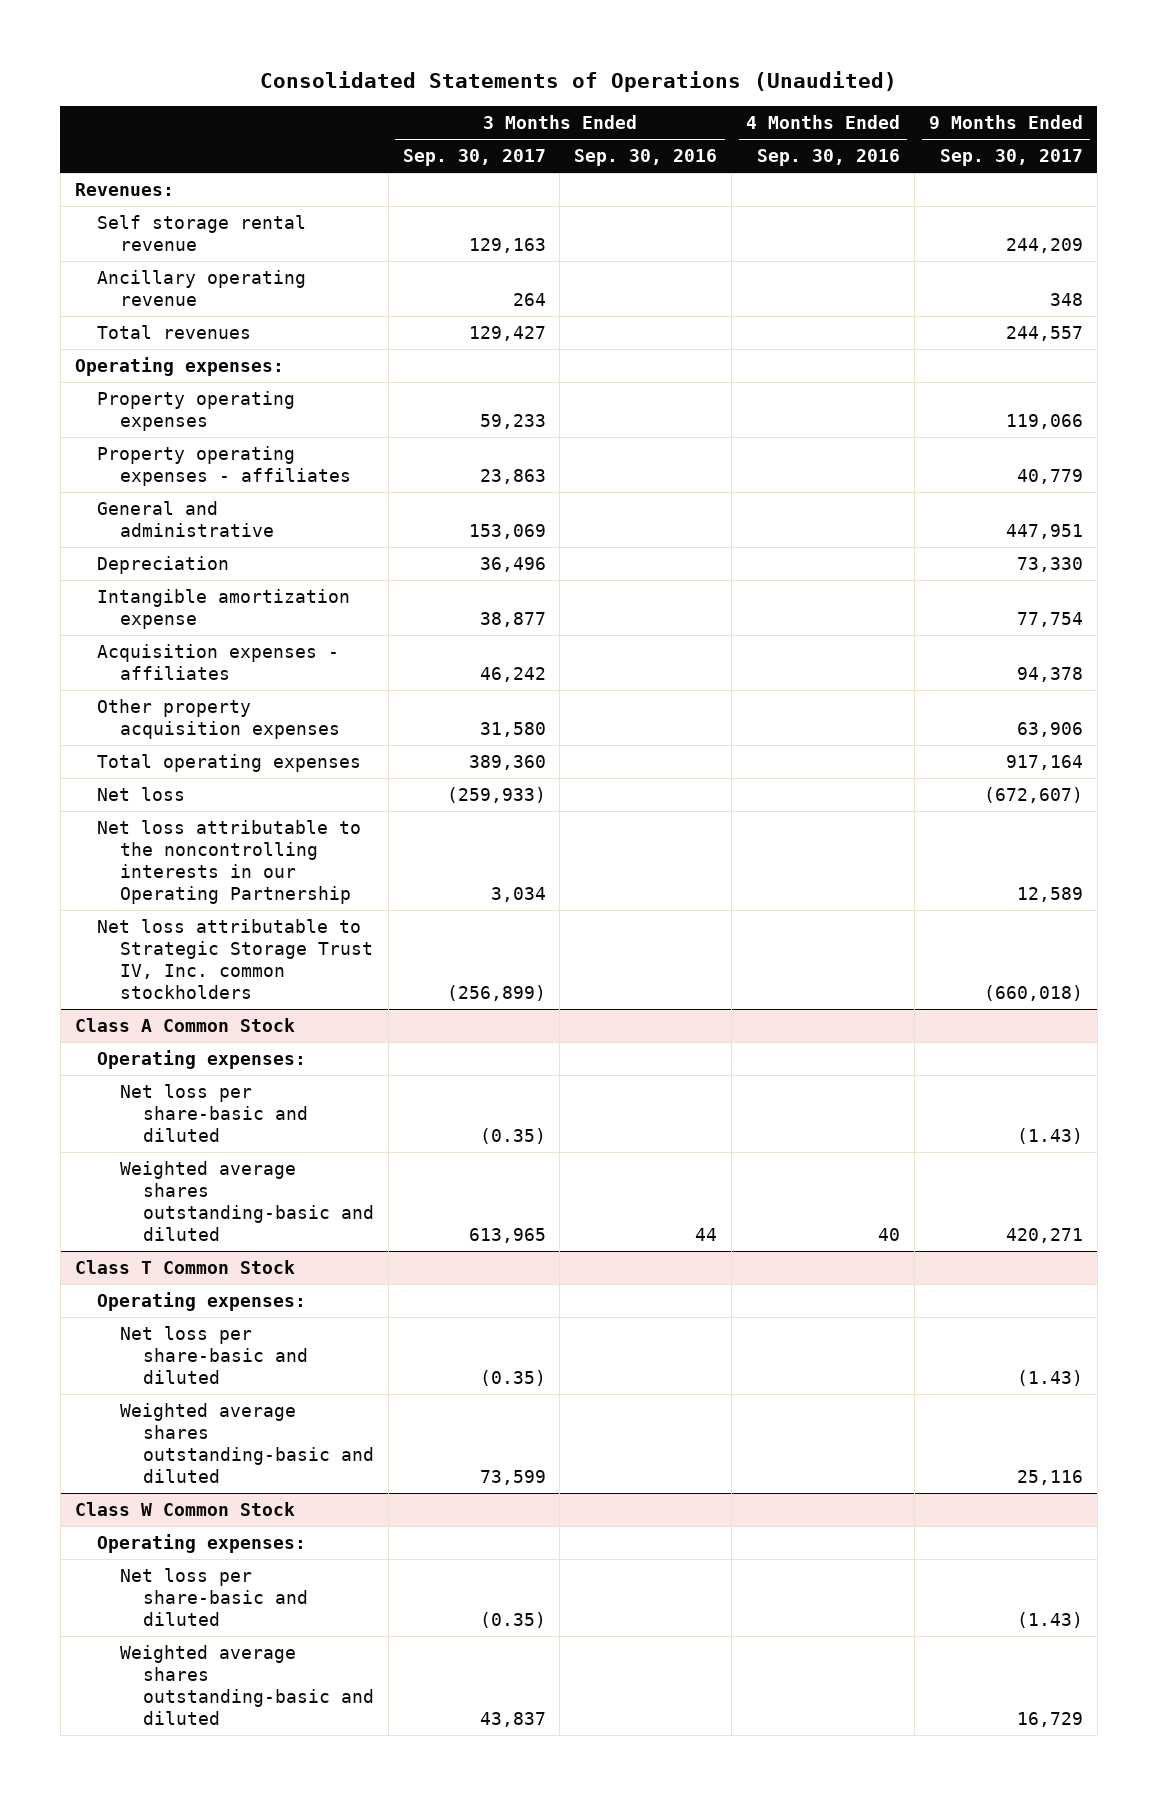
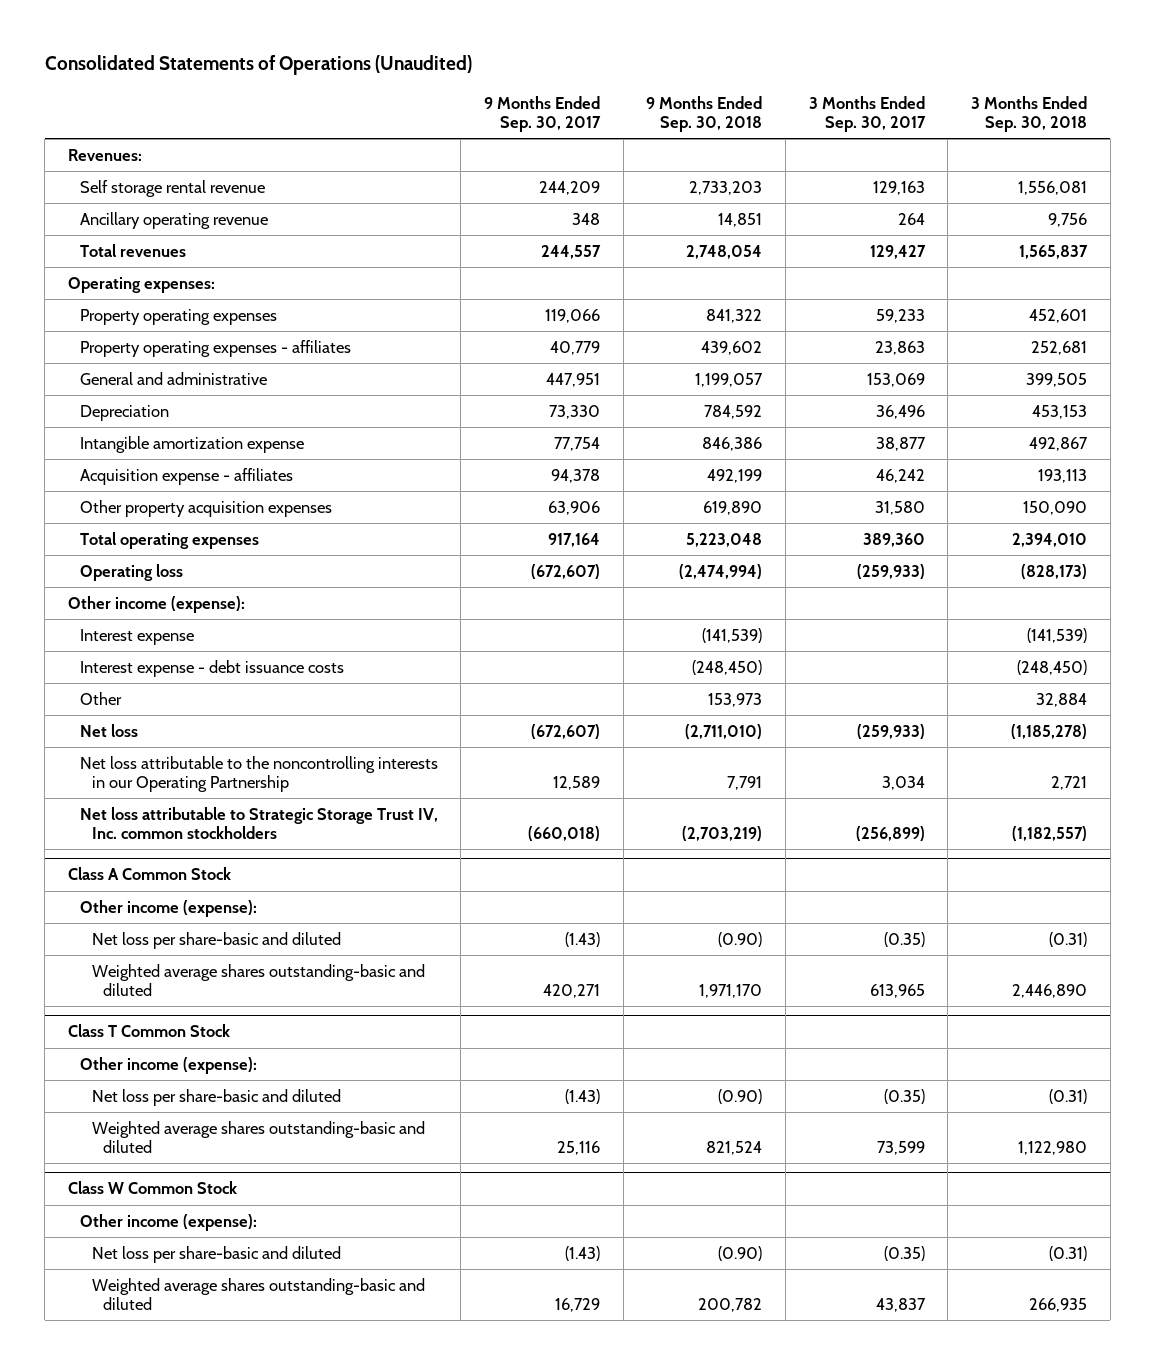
- | 3 Months Ended Sep. 30, 2017 | 3 Months Ended Sep. 30, 2016 | 4 Months Ended Sep. 30, 2016 | 9 Months Ended Sep. 30, 2017
+ | 9 Months Ended Sep. 30, 2017 | 9 Months Ended Sep. 30, 2018 | 3 Months Ended Sep. 30, 2017 | 3 Months Ended Sep. 30, 2018
- Acquisition expenses - affiliates | 46,242 | | | 94,378
+ Acquisition expense - affiliates | 94,378 | 492,199 | 46,242 | 193,113
+ Operating loss | (672,607) | (2,474,994) | (259,933) | (828,173)
+ Other income (expense):
+ Interest expense | | (141,539) | | (141,539)
+ Interest expense - debt issuance costs | | (248,450) | | (248,450)
+ Other | | 153,973 | | 32,884
@ Class A Common Stock
- Operating expenses:
+ Other income (expense):
@ Class T Common Stock
- Operating expenses:
+ Other income (expense):
@ Class W Common Stock
- Operating expenses:
+ Other income (expense):

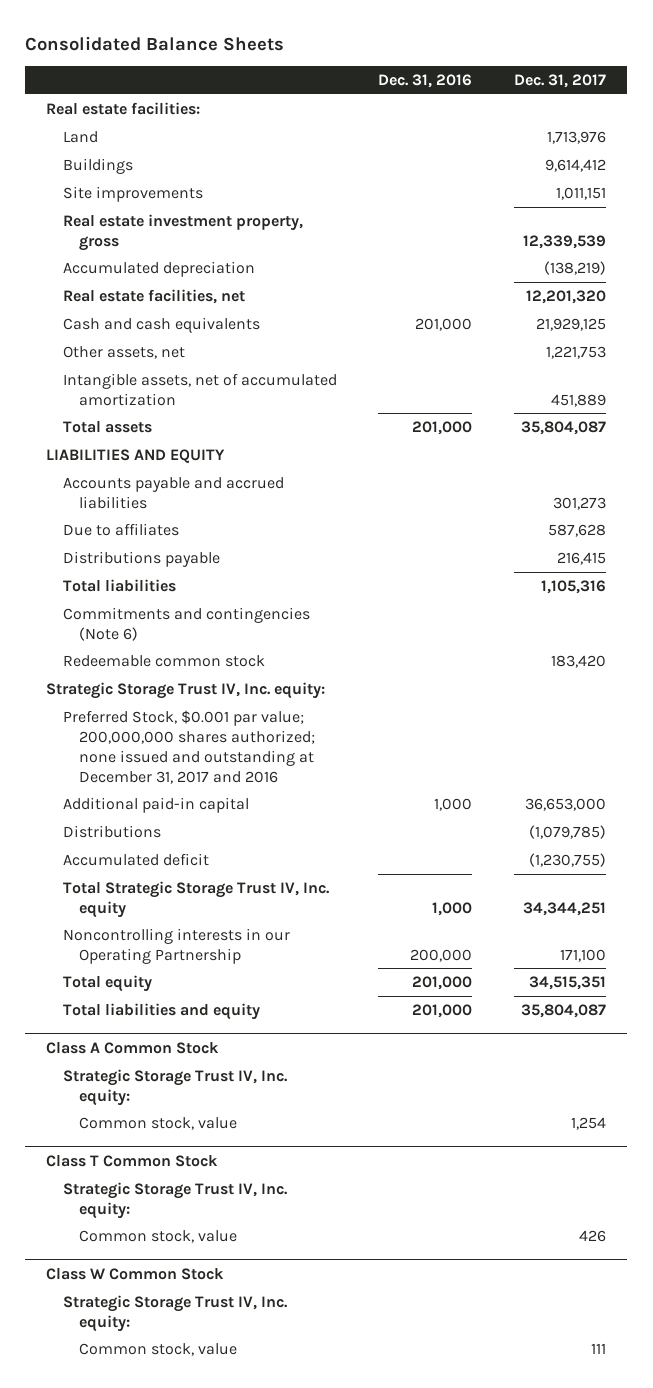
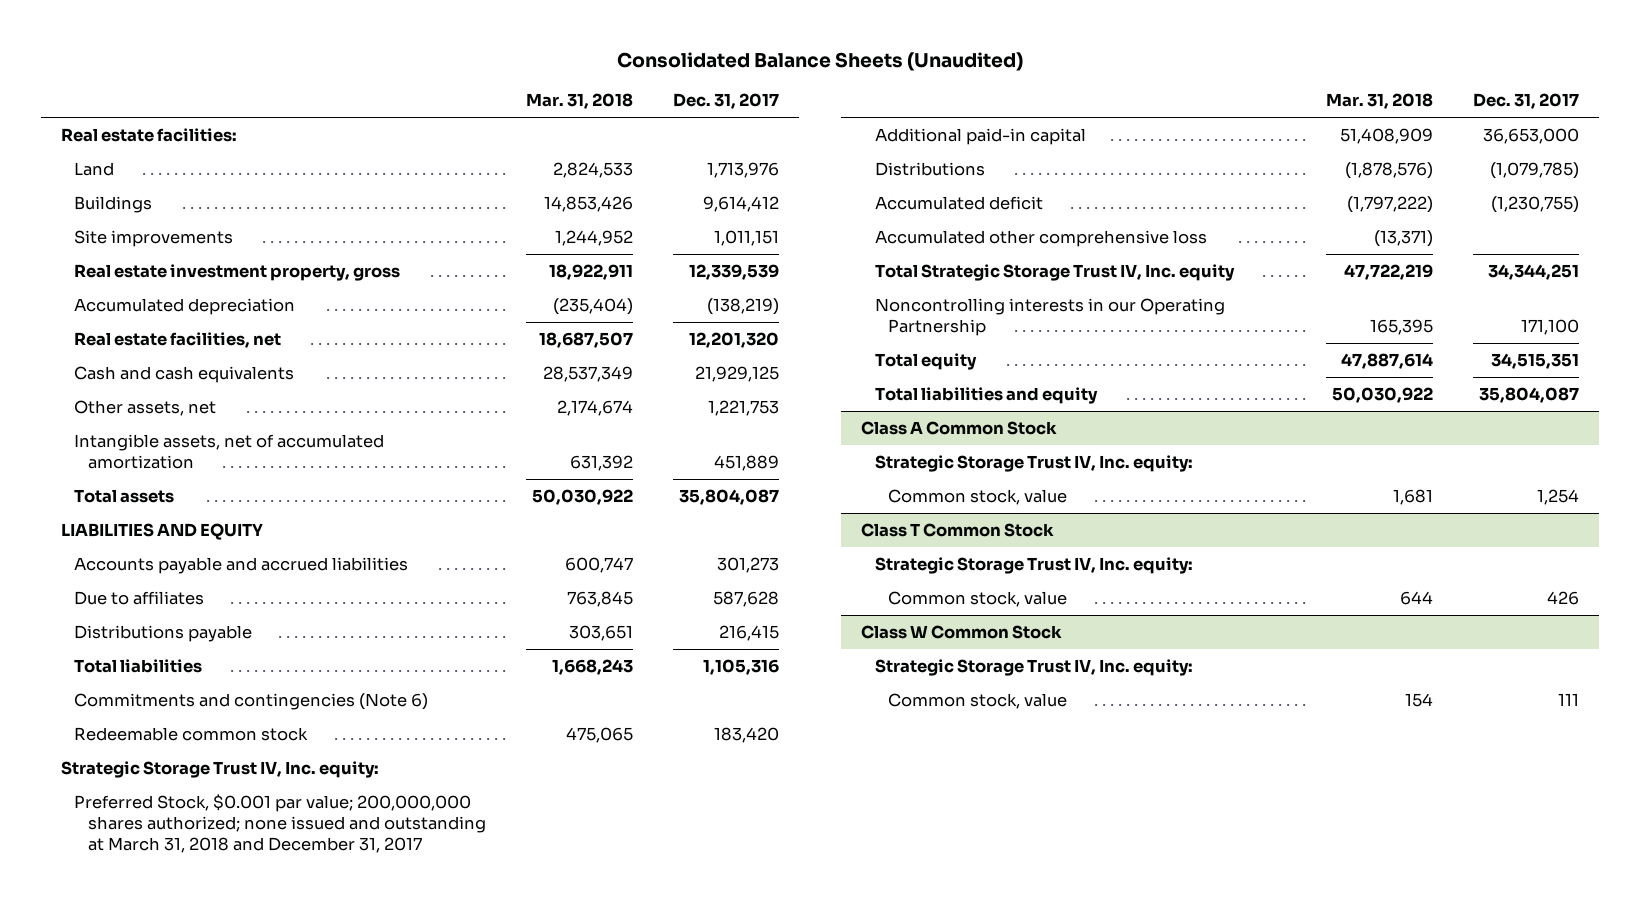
- Consolidated Balance Sheets
+ Consolidated Balance Sheets (Unaudited)
- | Dec. 31, 2016 | Dec. 31, 2017
+ | Mar. 31, 2018 | Dec. 31, 2017
- Preferred Stock, $0.001 par value; 200,000,000 shares authorized; none issued and outstanding at December 31, 2017 and 2016
+ Preferred Stock, $0.001 par value; 200,000,000 shares authorized; none issued and outstanding at March 31, 2018 and December 31, 2017
+ Accumulated other comprehensive loss | (13,371) |

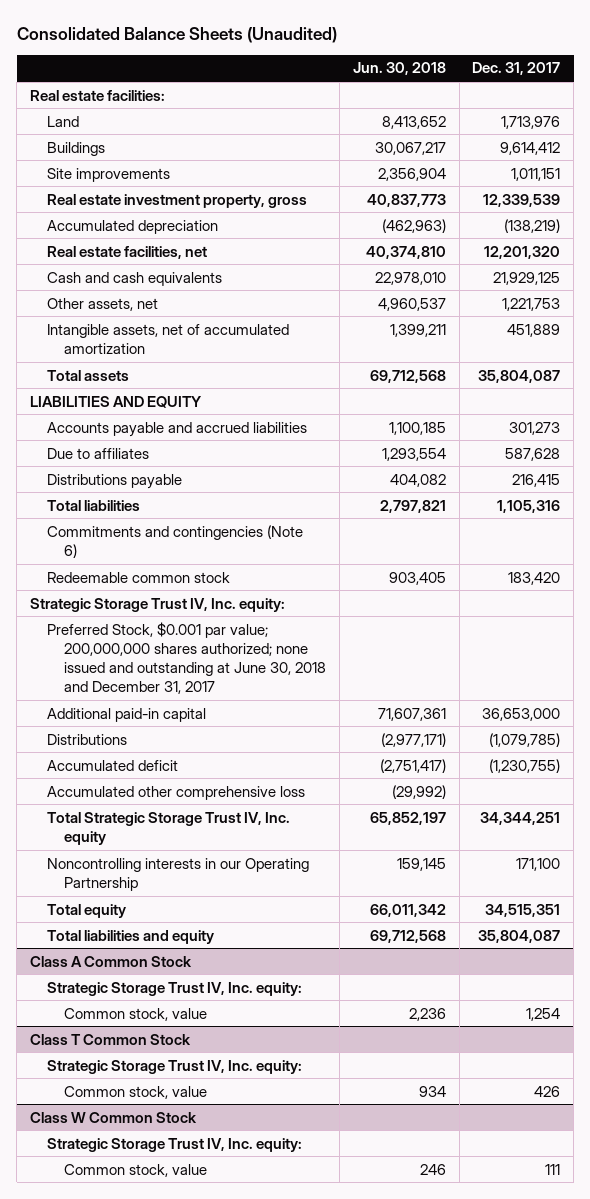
- | Mar. 31, 2018 | Dec. 31, 2017
+ | Jun. 30, 2018 | Dec. 31, 2017
- Preferred Stock, $0.001 par value; 200,000,000 shares authorized; none issued and outstanding at March 31, 2018 and December 31, 2017
+ Preferred Stock, $0.001 par value; 200,000,000 shares authorized; none issued and outstanding at June 30, 2018 and December 31, 2017

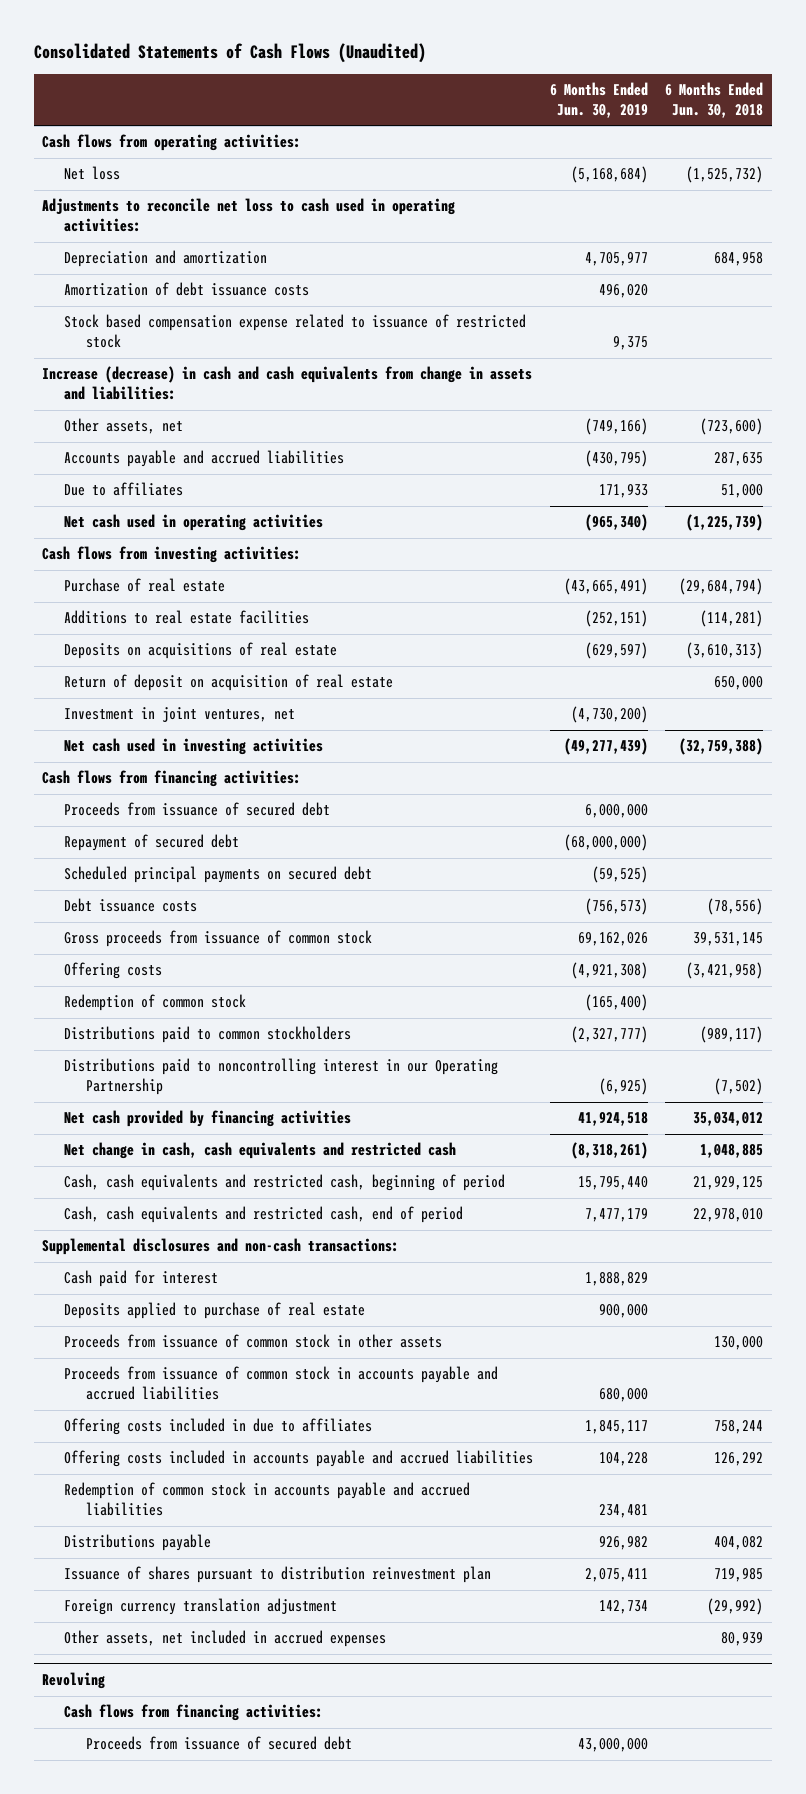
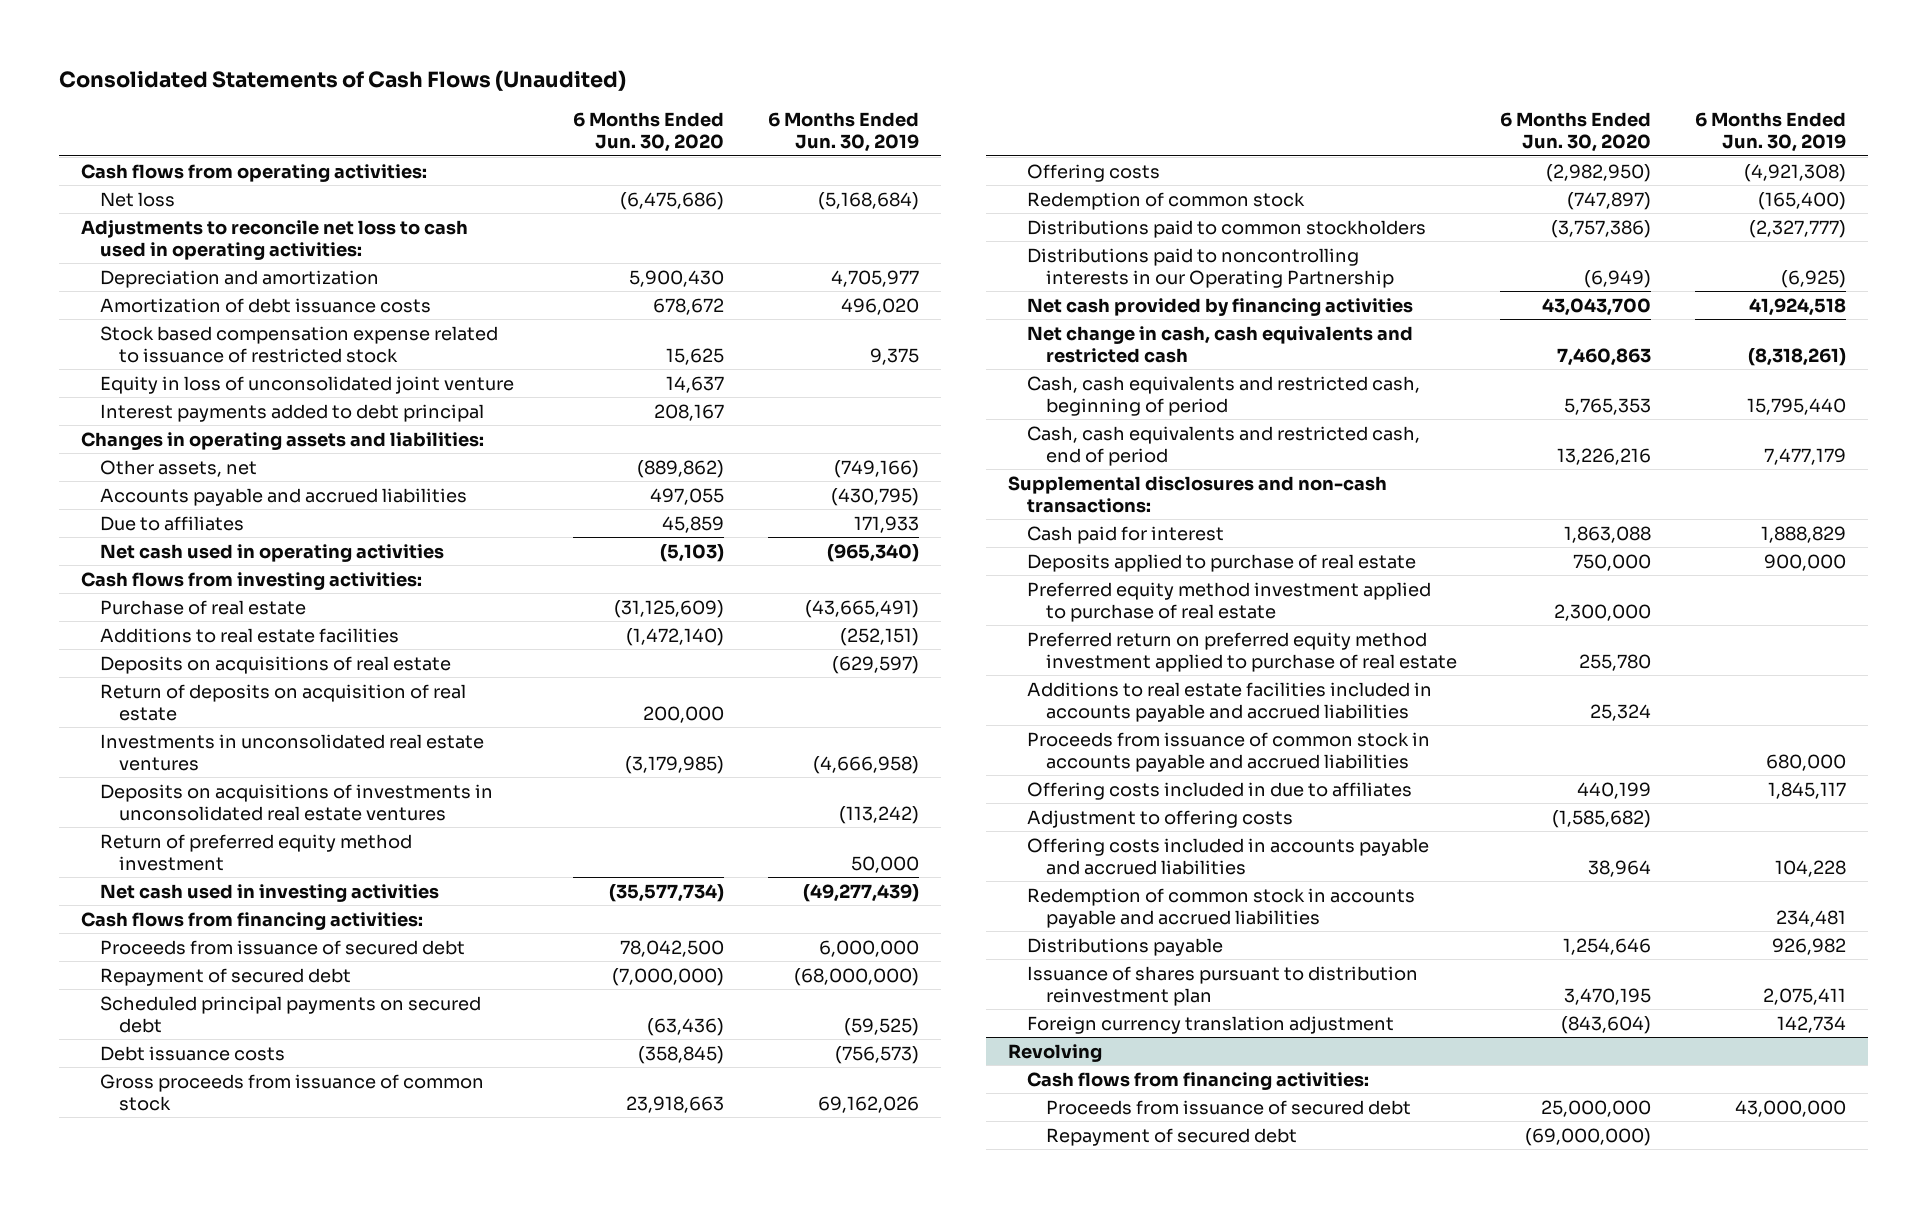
- | 6 Months Ended Jun. 30, 2019 | 6 Months Ended Jun. 30, 2018
+ | 6 Months Ended Jun. 30, 2020 | 6 Months Ended Jun. 30, 2019
- Increase (decrease) in cash and cash equivalents from change in assets and liabilities:
+ Equity in loss of unconsolidated joint venture | 14,637 |
+ Interest payments added to debt principal | 208,167 |
+ Changes in operating assets and liabilities:
- Return of deposit on acquisition of real estate | | 650,000
- Investment in joint ventures, net | (4,730,200) |
+ Return of deposits on acquisition of real estate | 200,000 |
+ Investments in unconsolidated real estate ventures | (3,179,985) | (4,666,958)
+ Deposits on acquisitions of investments in unconsolidated real estate ventures | | (113,242)
+ Return of preferred equity method investment | | 50,000
- Distributions paid to noncontrolling interest in our Operating Partnership | (6,925) | (7,502)
+ Distributions paid to noncontrolling interests in our Operating Partnership | (6,949) | (6,925)
- Proceeds from issuance of common stock in other assets | | 130,000
+ Preferred equity method investment applied to purchase of real estate | 2,300,000 |
+ Preferred return on preferred equity method investment applied to purchase of real estate | 255,780 |
+ Additions to real estate facilities included in accounts payable and accrued liabilities | 25,324 |
+ Adjustment to offering costs | (1,585,682) |
- Other assets, net included in accrued expenses | | 80,939
@ Revolving
+ Repayment of secured debt | (69,000,000) |

